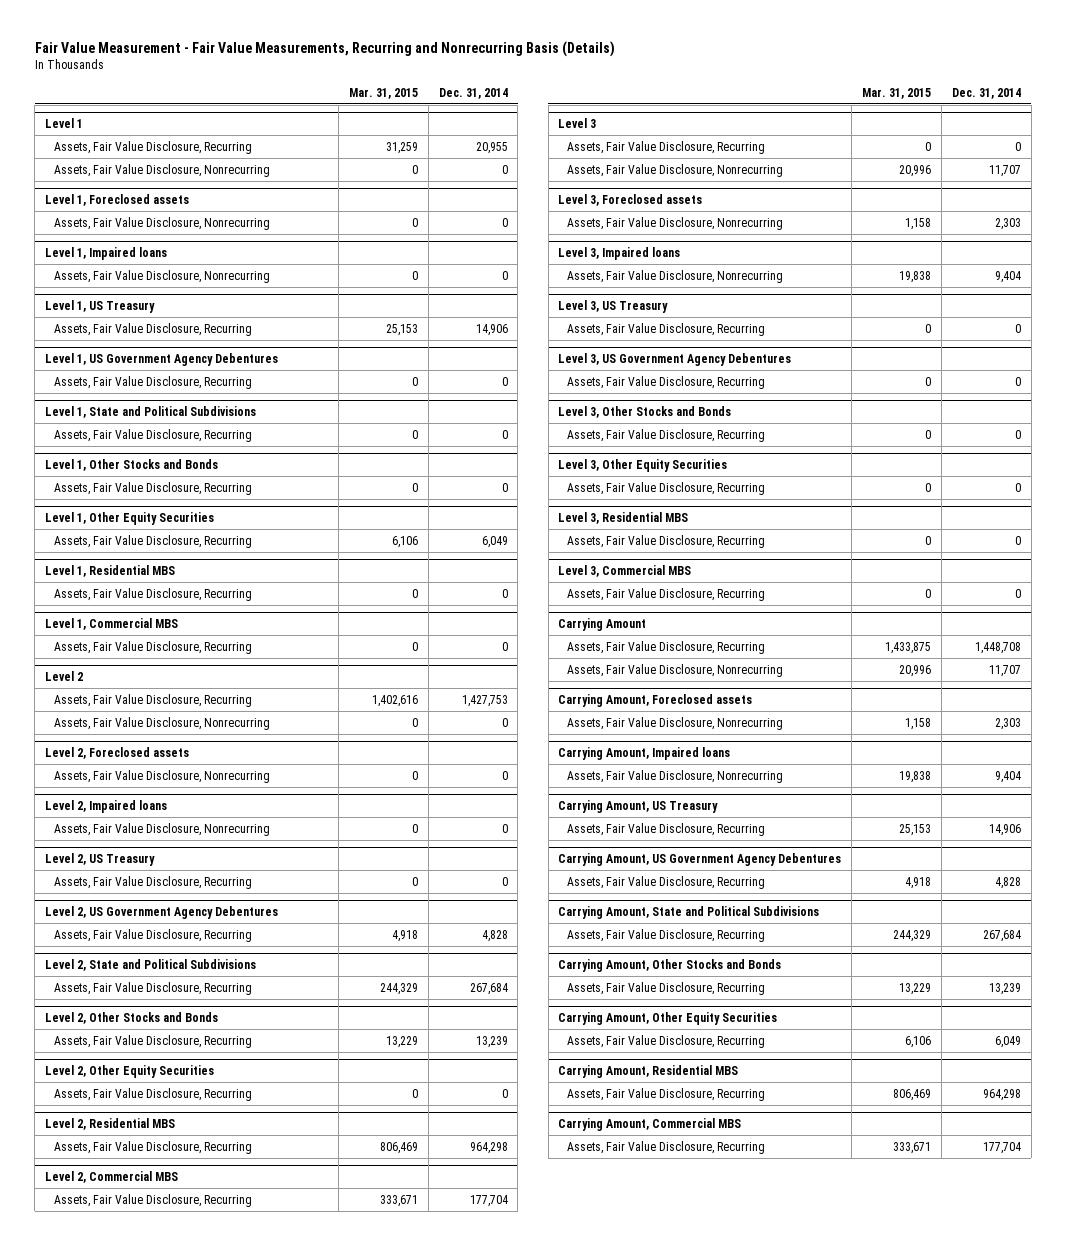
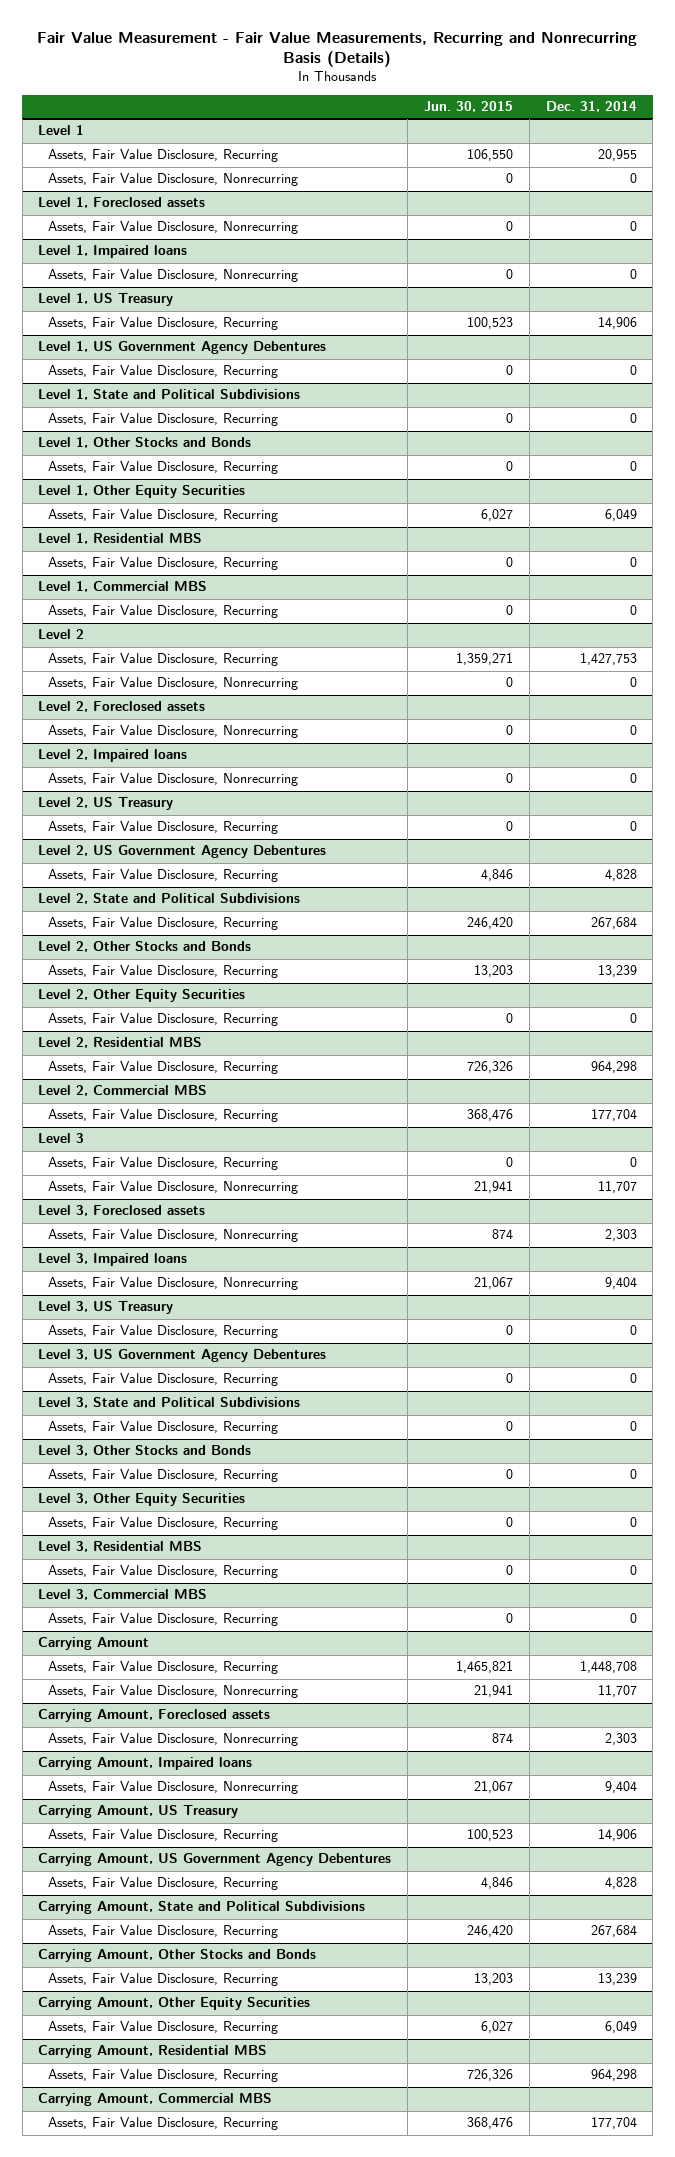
- | Mar. 31, 2015 | Dec. 31, 2014
+ | Jun. 30, 2015 | Dec. 31, 2014
+ Level 3, State and Political Subdivisions
+ Assets, Fair Value Disclosure, Recurring | 0 | 0

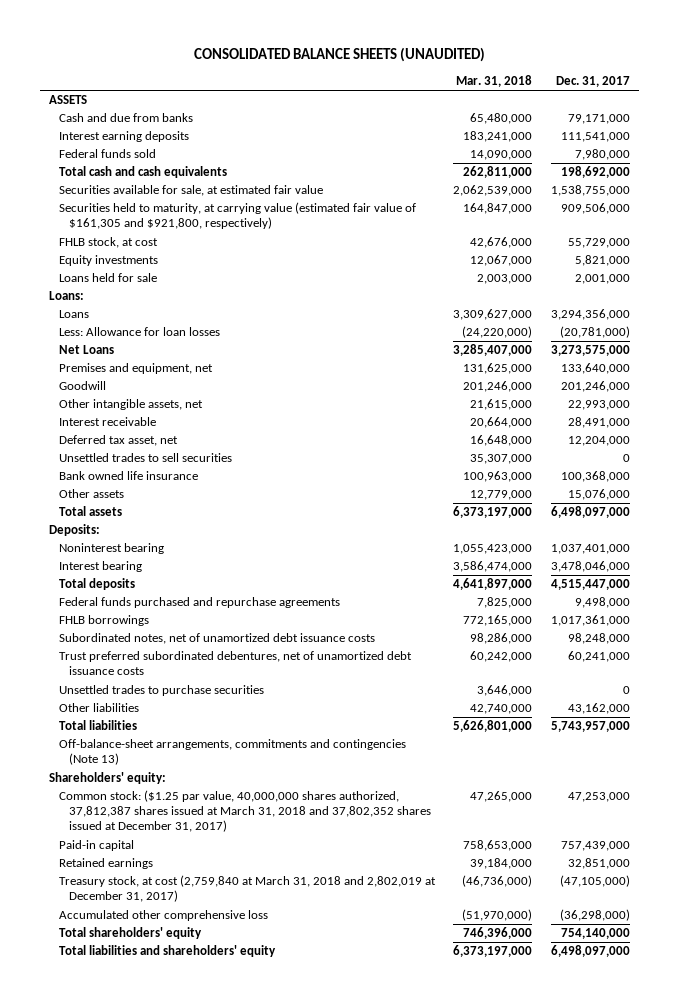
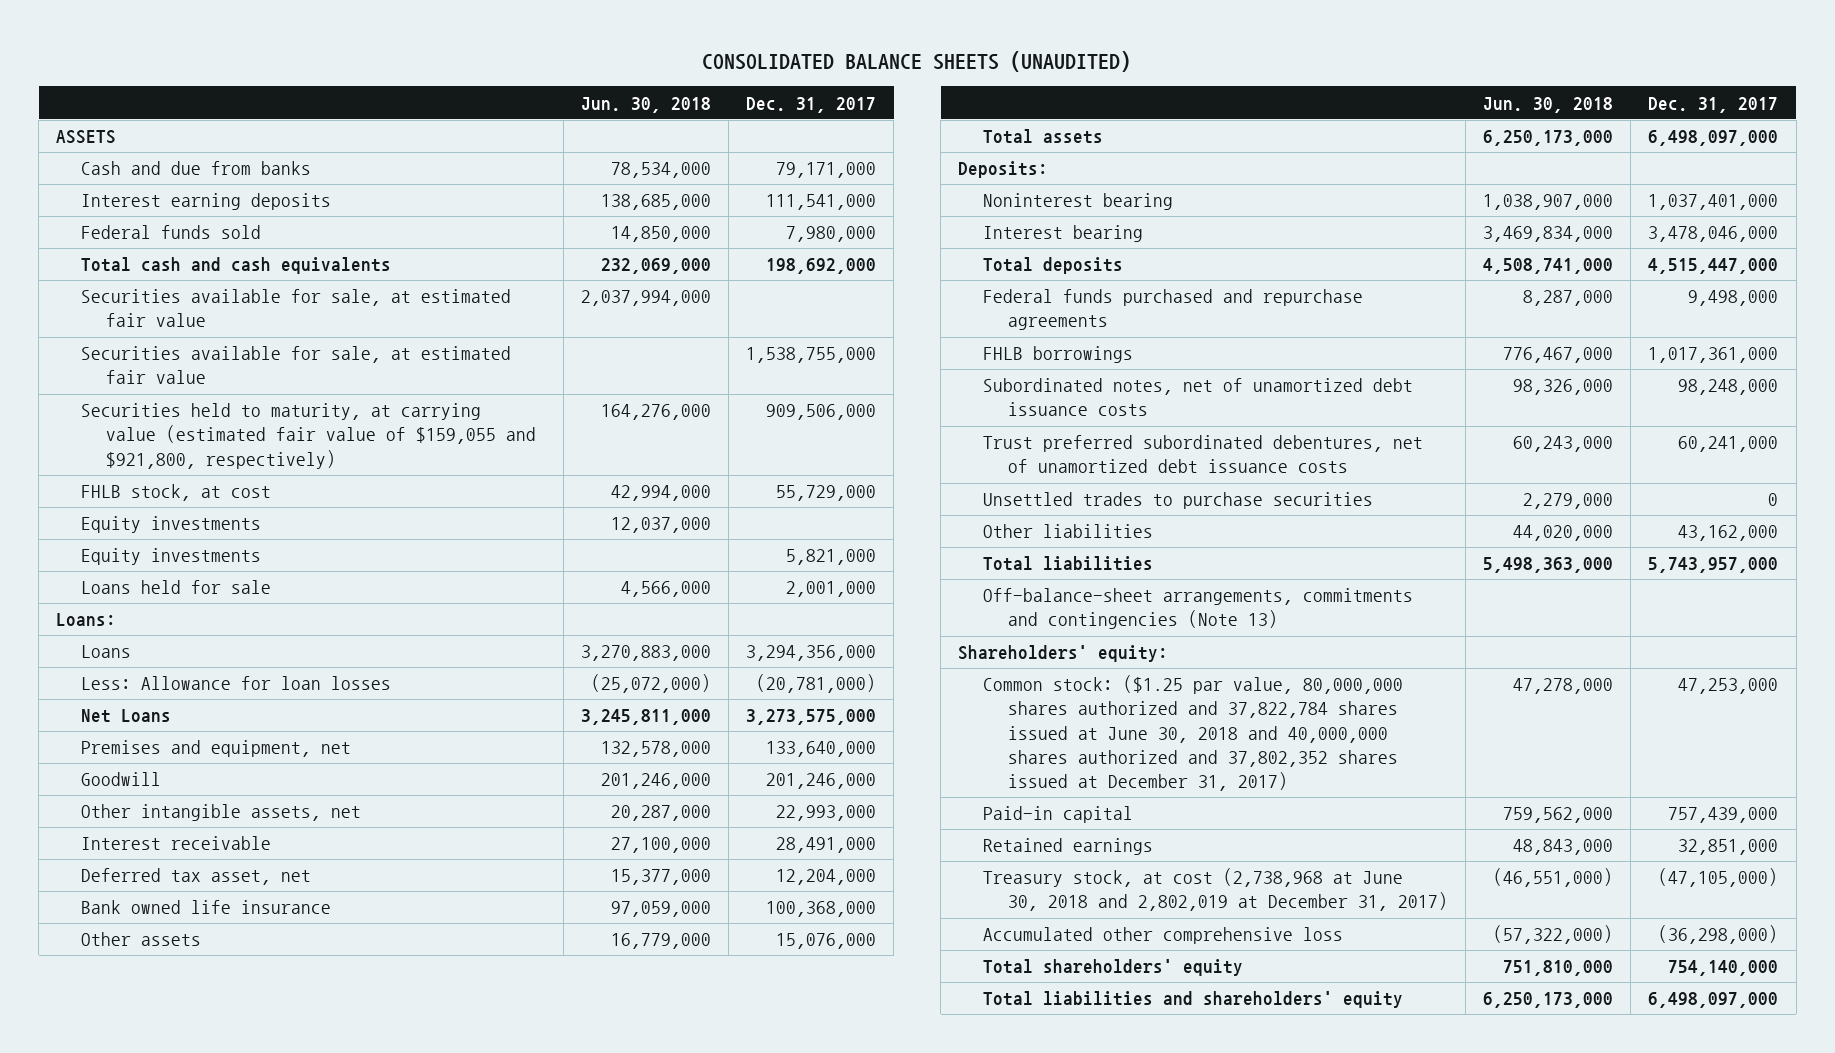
- | Mar. 31, 2018 | Dec. 31, 2017
+ | Jun. 30, 2018 | Dec. 31, 2017
+ Securities available for sale, at estimated fair value | 2,037,994,000 |
- Securities held to maturity, at carrying value (estimated fair value of $161,305 and $921,800, respectively) | 164,847,000 | 909,506,000
+ Securities held to maturity, at carrying value (estimated fair value of $159,055 and $921,800, respectively) | 164,276,000 | 909,506,000
+ Equity investments | 12,037,000 |
- Unsettled trades to sell securities | 35,307,000 | 0
- Common stock: ($1.25 par value, 40,000,000 shares authorized, 37,812,387 shares issued at March 31, 2018 and 37,802,352 shares issued at December 31, 2017) | 47,265,000 | 47,253,000
+ Common stock: ($1.25 par value, 80,000,000 shares authorized and 37,822,784 shares issued at June 30, 2018 and 40,000,000 shares authorized and 37,802,352 shares issued at December 31, 2017) | 47,278,000 | 47,253,000
- Treasury stock, at cost (2,759,840 at March 31, 2018 and 2,802,019 at December 31, 2017) | (46,736,000) | (47,105,000)
+ Treasury stock, at cost (2,738,968 at June 30, 2018 and 2,802,019 at December 31, 2017) | (46,551,000) | (47,105,000)

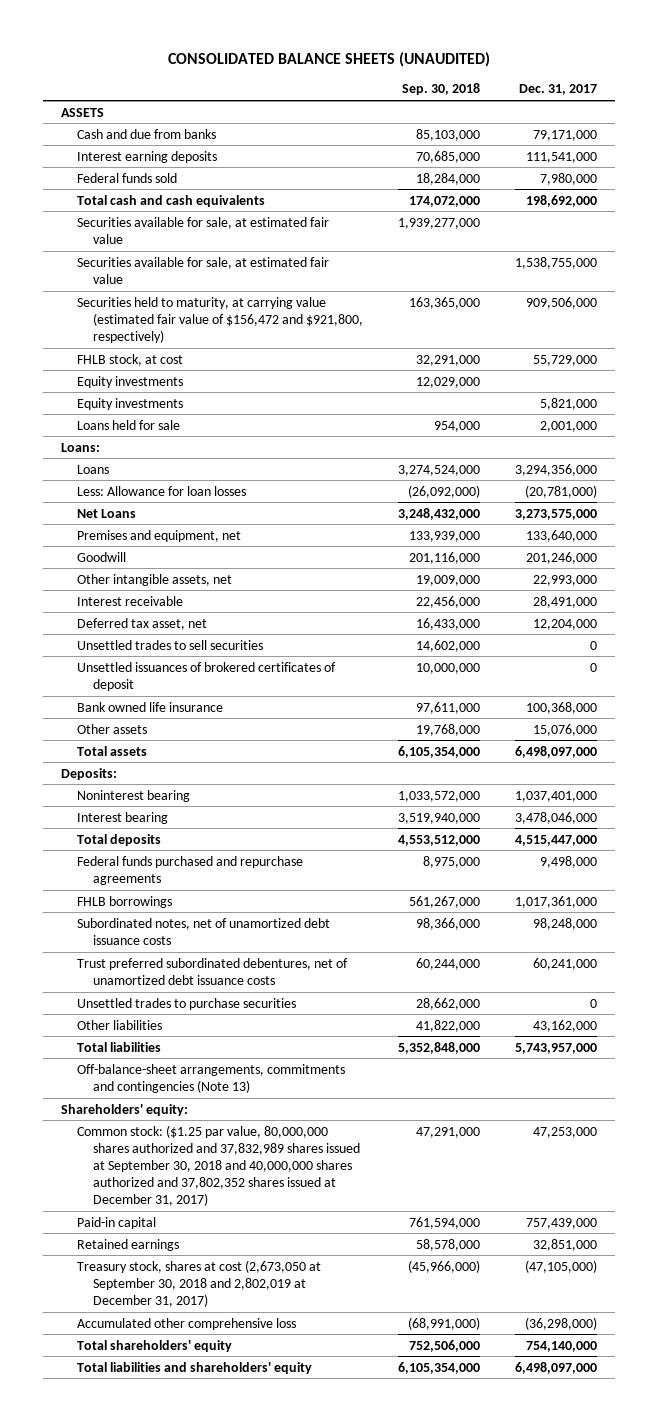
- | Jun. 30, 2018 | Dec. 31, 2017
+ | Sep. 30, 2018 | Dec. 31, 2017
- Securities held to maturity, at carrying value (estimated fair value of $159,055 and $921,800, respectively) | 164,276,000 | 909,506,000
+ Securities held to maturity, at carrying value (estimated fair value of $156,472 and $921,800, respectively) | 163,365,000 | 909,506,000
+ Unsettled trades to sell securities | 14,602,000 | 0
+ Unsettled issuances of brokered certificates of deposit | 10,000,000 | 0
- Common stock: ($1.25 par value, 80,000,000 shares authorized and 37,822,784 shares issued at June 30, 2018 and 40,000,000 shares authorized and 37,802,352 shares issued at December 31, 2017) | 47,278,000 | 47,253,000
+ Common stock: ($1.25 par value, 80,000,000 shares authorized and 37,832,989 shares issued at September 30, 2018 and 40,000,000 shares authorized and 37,802,352 shares issued at December 31, 2017) | 47,291,000 | 47,253,000
- Treasury stock, at cost (2,738,968 at June 30, 2018 and 2,802,019 at December 31, 2017) | (46,551,000) | (47,105,000)
+ Treasury stock, shares at cost (2,673,050 at September 30, 2018 and 2,802,019 at December 31, 2017) | (45,966,000) | (47,105,000)

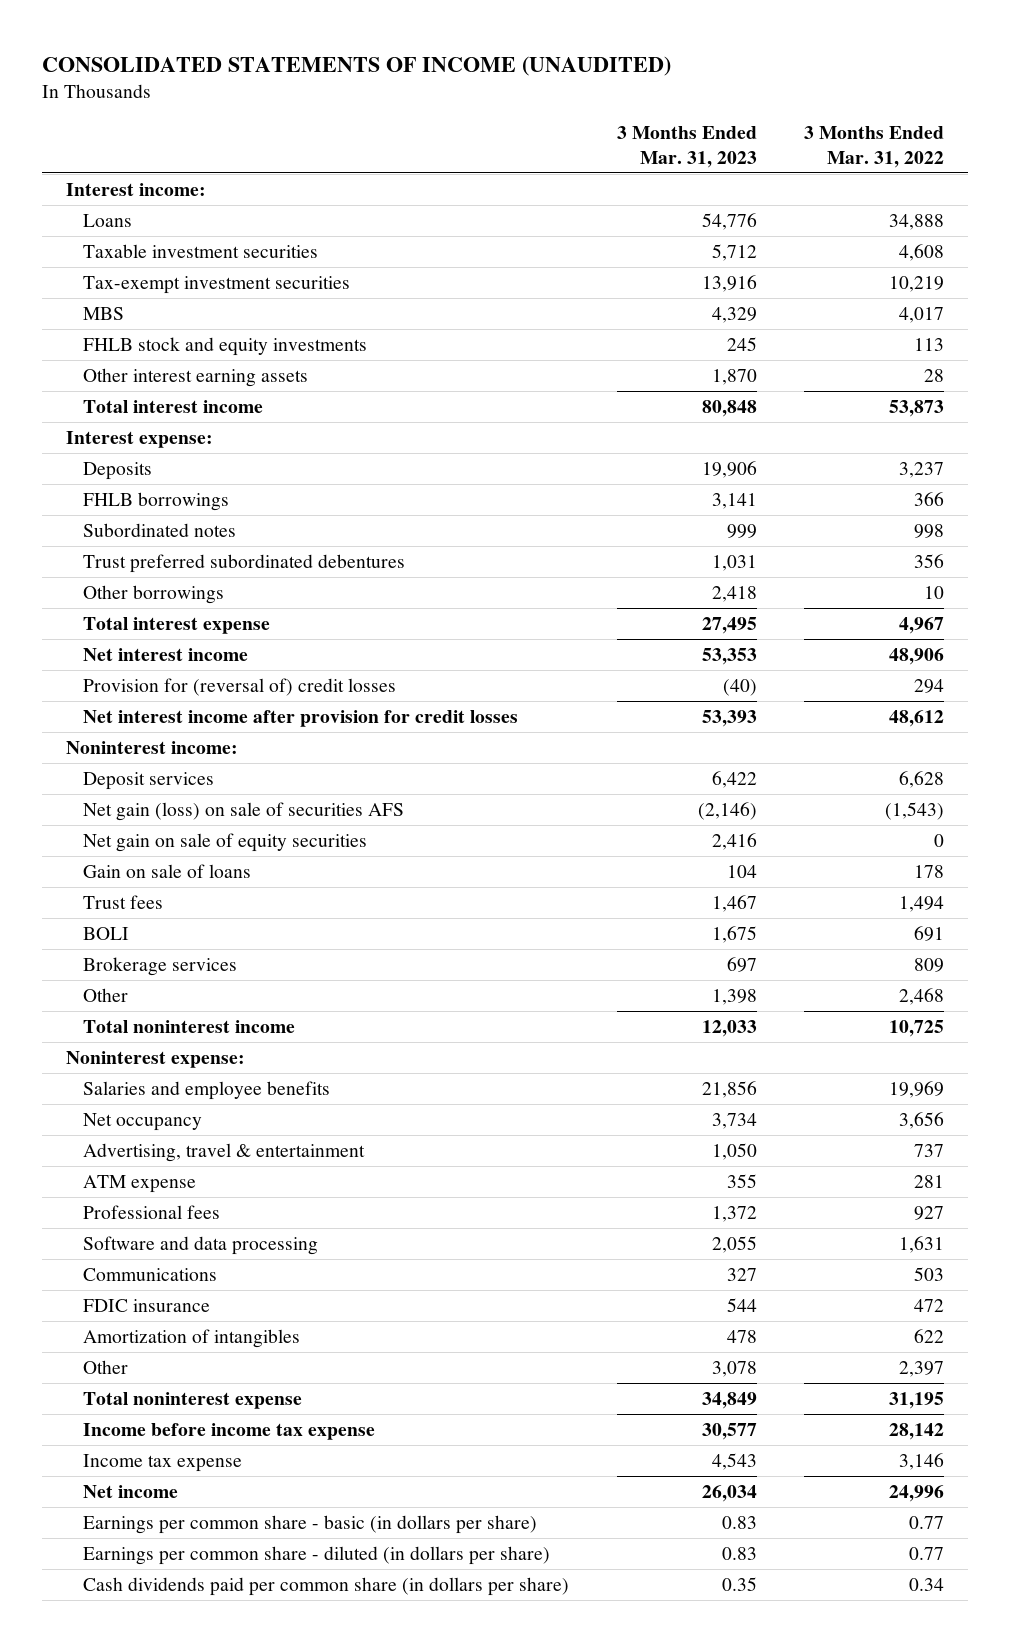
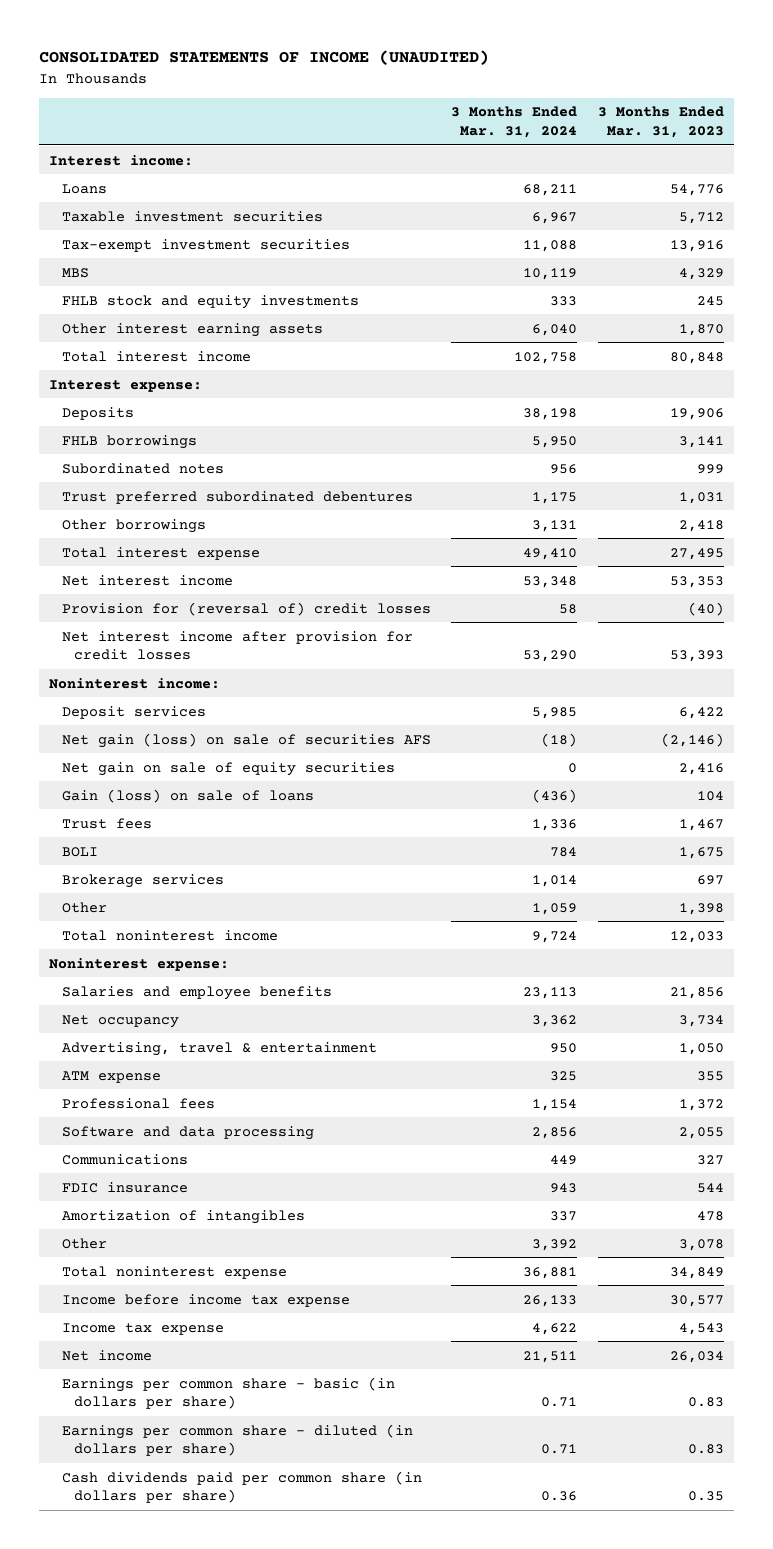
- | 3 Months Ended Mar. 31, 2023 | 3 Months Ended Mar. 31, 2022
+ | 3 Months Ended Mar. 31, 2024 | 3 Months Ended Mar. 31, 2023
- Gain on sale of loans | 104 | 178
+ Gain (loss) on sale of loans | (436) | 104

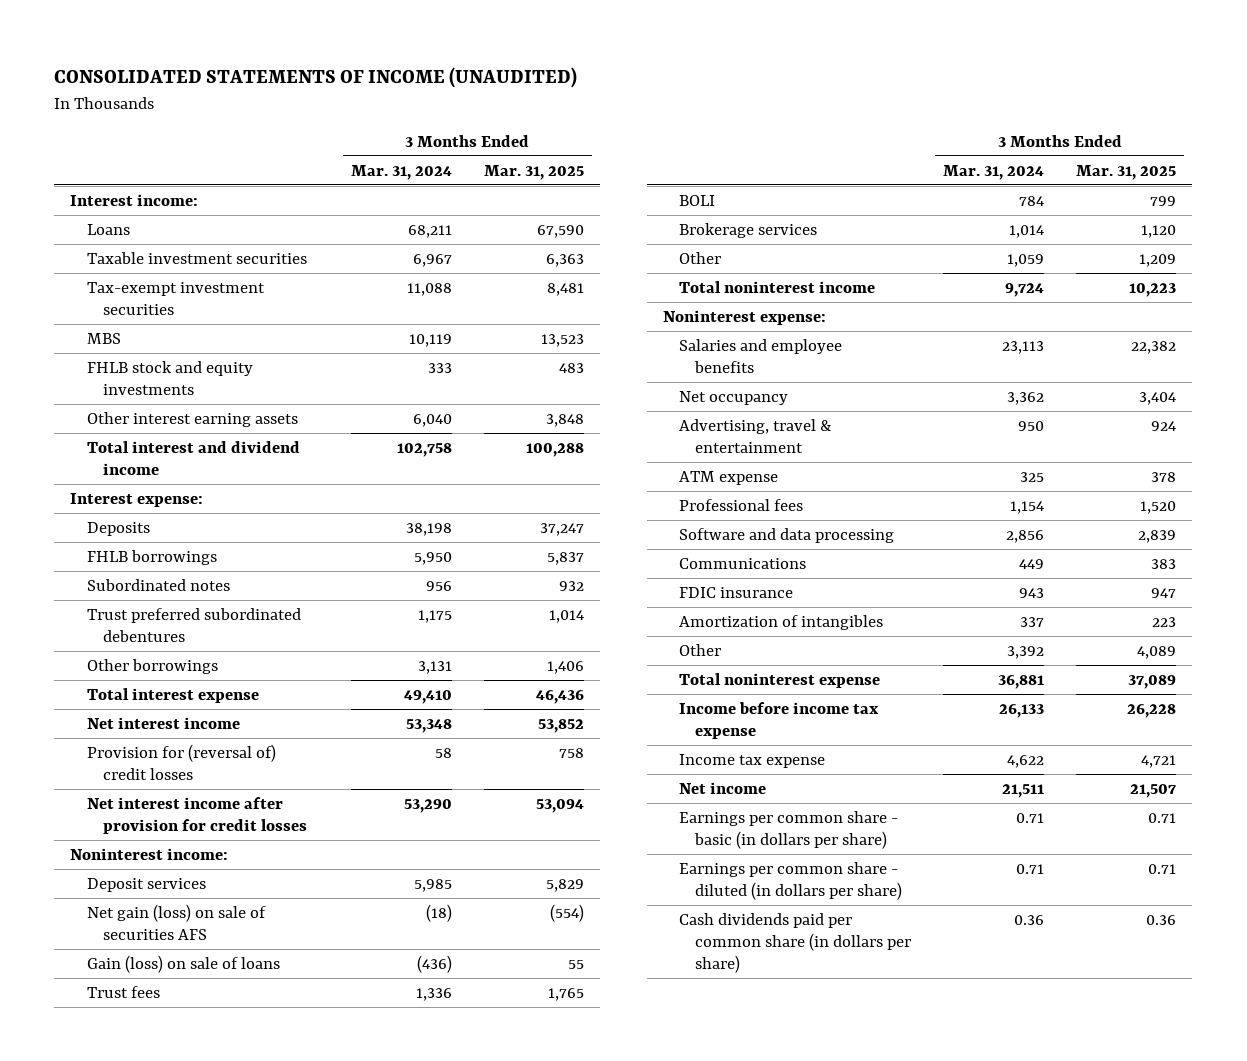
- | 3 Months Ended Mar. 31, 2024 | 3 Months Ended Mar. 31, 2023
+ | 3 Months Ended Mar. 31, 2024 | 3 Months Ended Mar. 31, 2025
- Total interest income | 102,758 | 80,848
+ Total interest and dividend income | 102,758 | 100,288
- Net gain on sale of equity securities | 0 | 2,416

